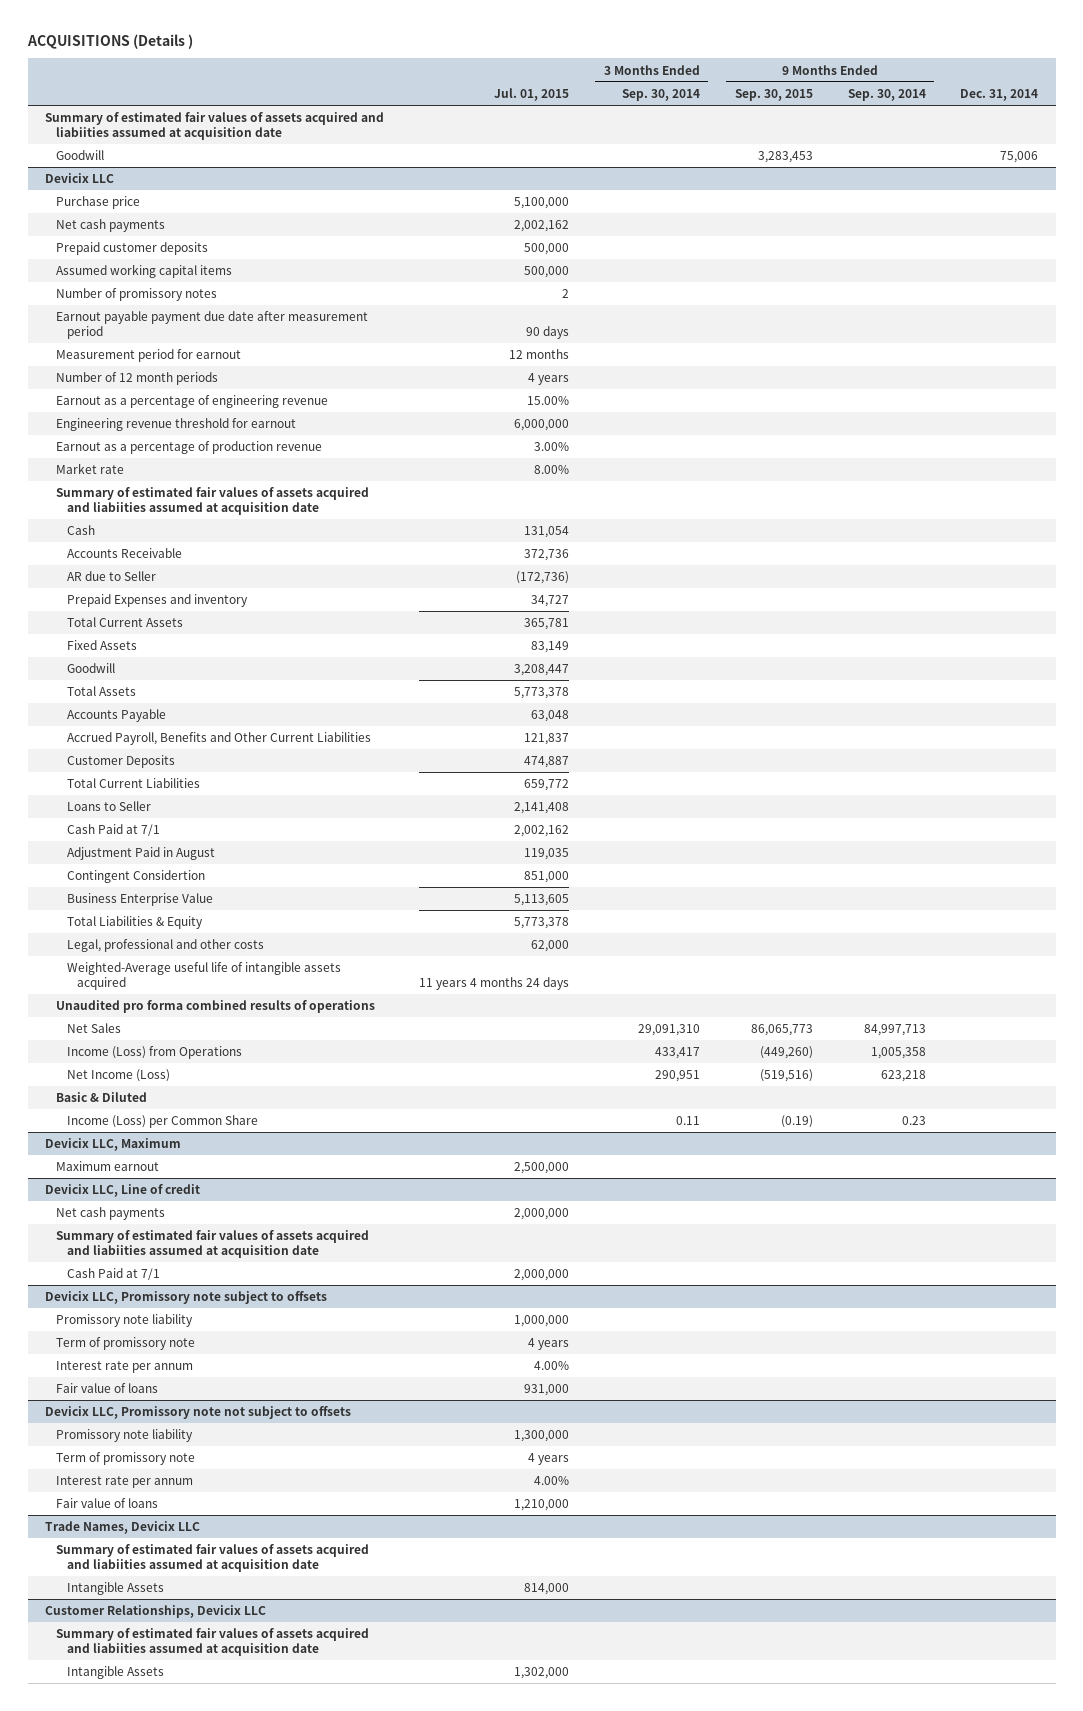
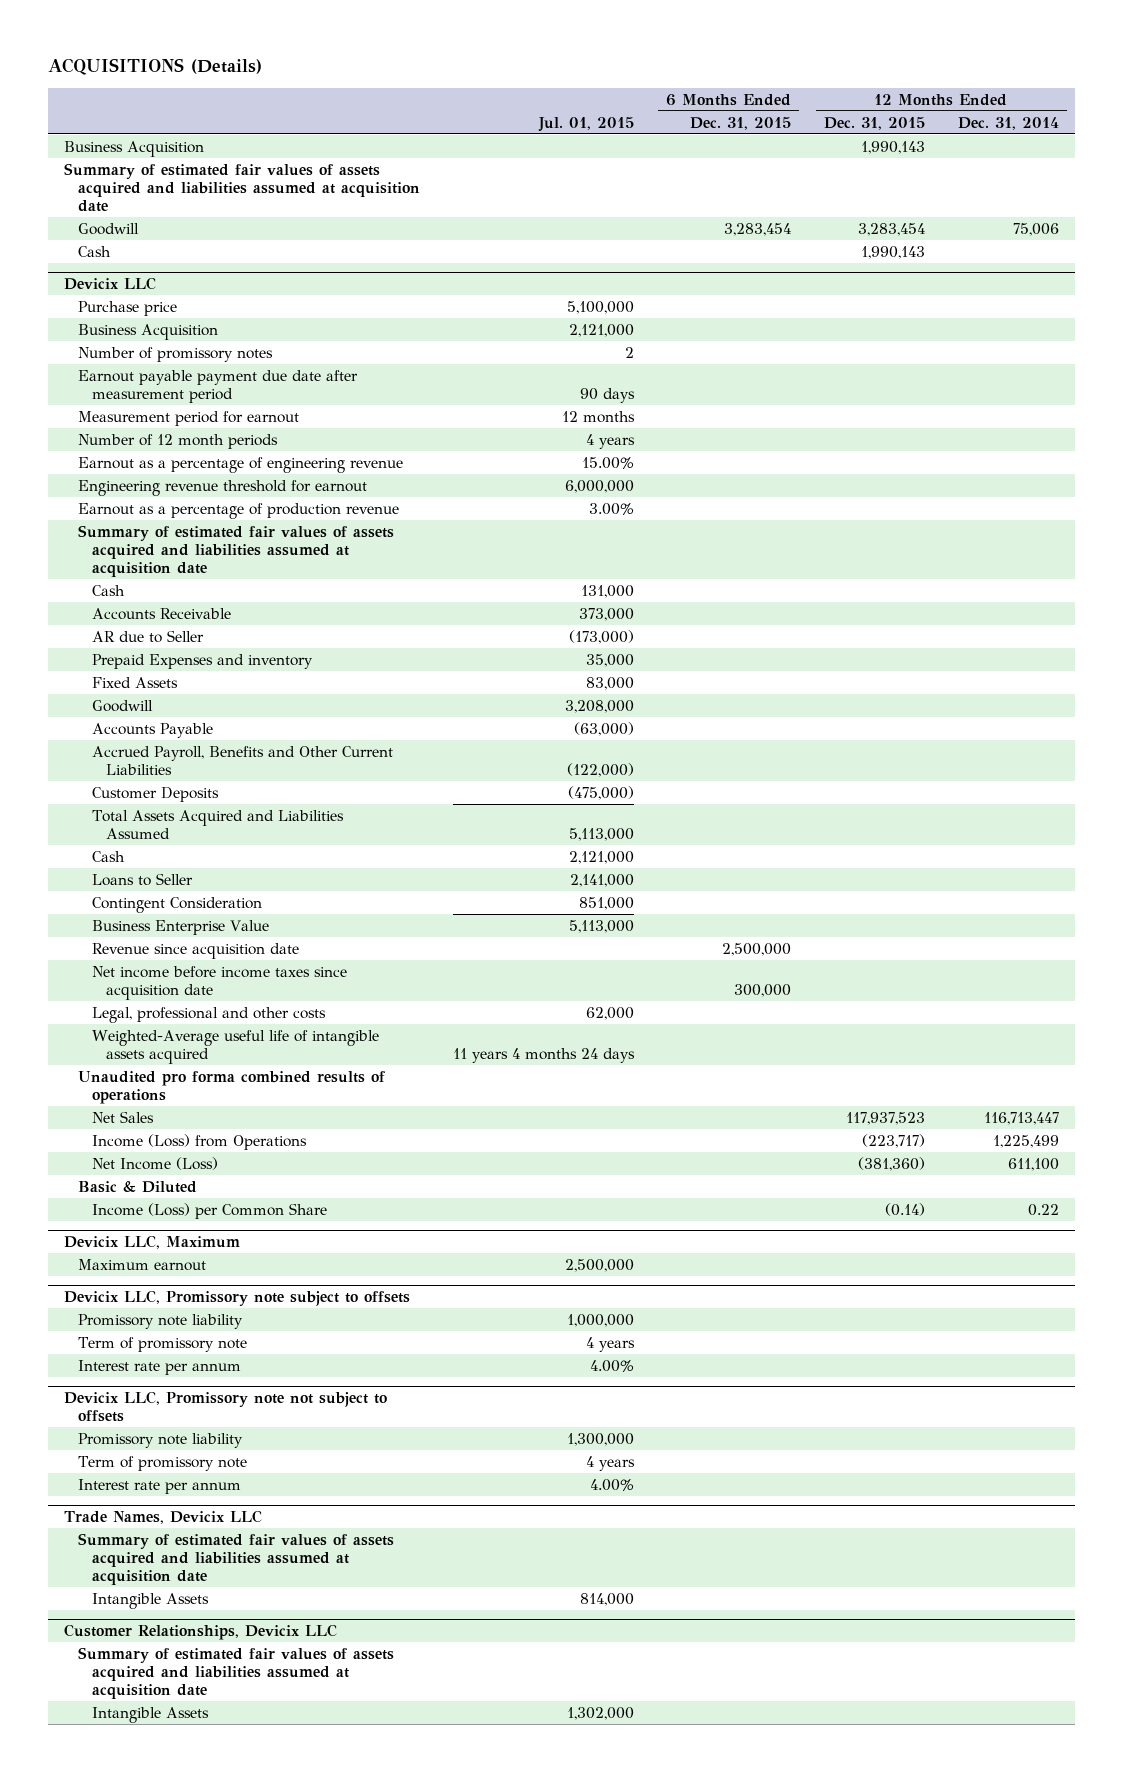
- ACQUISITIONS (Details )
+ ACQUISITIONS (Details)
- | Jul. 01, 2015 | 3 Months Ended Sep. 30, 2014 | 9 Months Ended Sep. 30, 2015 | 9 Months Ended Sep. 30, 2014 | Dec. 31, 2014
+ | Jul. 01, 2015 | 6 Months Ended Dec. 31, 2015 | 12 Months Ended Dec. 31, 2015 | 12 Months Ended Dec. 31, 2014
- Summary of estimated fair values of assets acquired and liabiities assumed at acquisition date
+ Business Acquisition | | | 1,990,143 |
+ Summary of estimated fair values of assets acquired and liabilities assumed at acquisition date
+ Cash | | | 1,990,143 |
@ Devicix LLC
- Net cash payments | 2,002,162 | | | |
- Prepaid customer deposits | 500,000 | | | |
- Assumed working capital items | 500,000 | | | |
+ Business Acquisition | 2,121,000 | | |
- Market rate | 8.00% | | | |
- Summary of estimated fair values of assets acquired and liabiities assumed at acquisition date
- Cash | 131,054 | | | |
- Accounts Receivable | 372,736 | | | |
- AR due to Seller | (172,736) | | | |
- Prepaid Expenses and inventory | 34,727 | | | |
- Total Current Assets | 365,781 | | | |
- Fixed Assets | 83,149 | | | |
- Goodwill | 3,208,447 | | | |
- Total Assets | 5,773,378 | | | |
- Accounts Payable | 63,048 | | | |
- Accrued Payroll, Benefits and Other Current Liabilities | 121,837 | | | |
- Customer Deposits | 474,887 | | | |
- Total Current Liabilities | 659,772 | | | |
- Loans to Seller | 2,141,408 | | | |
- Cash Paid at 7/1 | 2,002,162 | | | |
- Adjustment Paid in August | 119,035 | | | |
- Contingent Considertion | 851,000 | | | |
- Business Enterprise Value | 5,113,605 | | | |
- Total Liabilities & Equity | 5,773,378 | | | |
+ Summary of estimated fair values of assets acquired and liabilities assumed at acquisition date
+ Cash | 131,000 | | |
+ Accounts Receivable | 373,000 | | |
+ AR due to Seller | (173,000) | | |
+ Prepaid Expenses and inventory | 35,000 | | |
+ Fixed Assets | 83,000 | | |
+ Goodwill | 3,208,000 | | |
+ Accounts Payable | (63,000) | | |
+ Accrued Payroll, Benefits and Other Current Liabilities | (122,000) | | |
+ Customer Deposits | (475,000) | | |
+ Total Assets Acquired and Liabilities Assumed | 5,113,000 | | |
+ Cash | 2,121,000 | | |
+ Loans to Seller | 2,141,000 | | |
+ Contingent Consideration | 851,000 | | |
+ Business Enterprise Value | 5,113,000 | | |
+ Revenue since acquisition date | | 2,500,000 | |
+ Net income before income taxes since acquisition date | | 300,000 | |
- Devicix LLC, Line of credit
- Net cash payments | 2,000,000 | | | |
- Summary of estimated fair values of assets acquired and liabiities assumed at acquisition date
- Cash Paid at 7/1 | 2,000,000 | | | |
@ Devicix LLC, Promissory note subject to offsets
- Fair value of loans | 931,000 | | | |
@ Devicix LLC, Promissory note not subject to offsets
- Fair value of loans | 1,210,000 | | | |
@ Trade Names, Devicix LLC
- Summary of estimated fair values of assets acquired and liabiities assumed at acquisition date
+ Summary of estimated fair values of assets acquired and liabilities assumed at acquisition date
@ Customer Relationships, Devicix LLC
- Summary of estimated fair values of assets acquired and liabiities assumed at acquisition date
+ Summary of estimated fair values of assets acquired and liabilities assumed at acquisition date

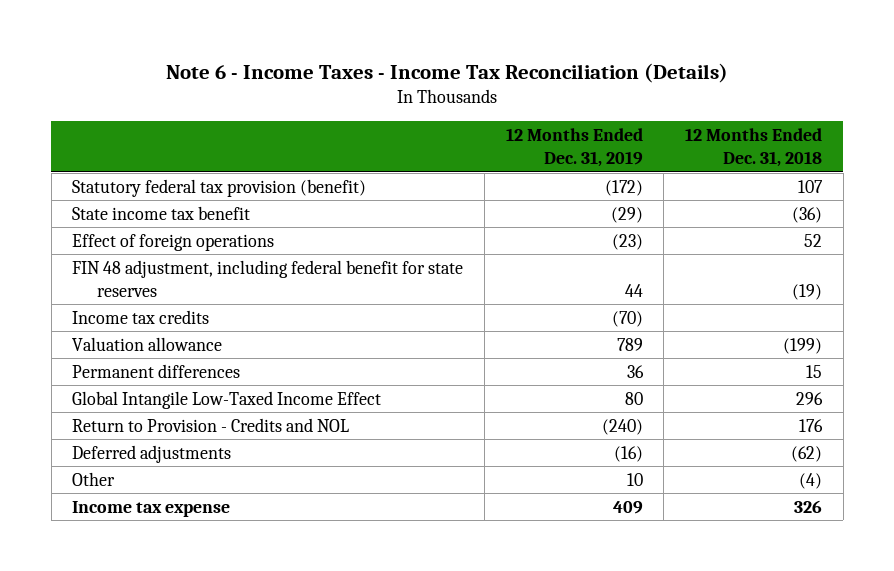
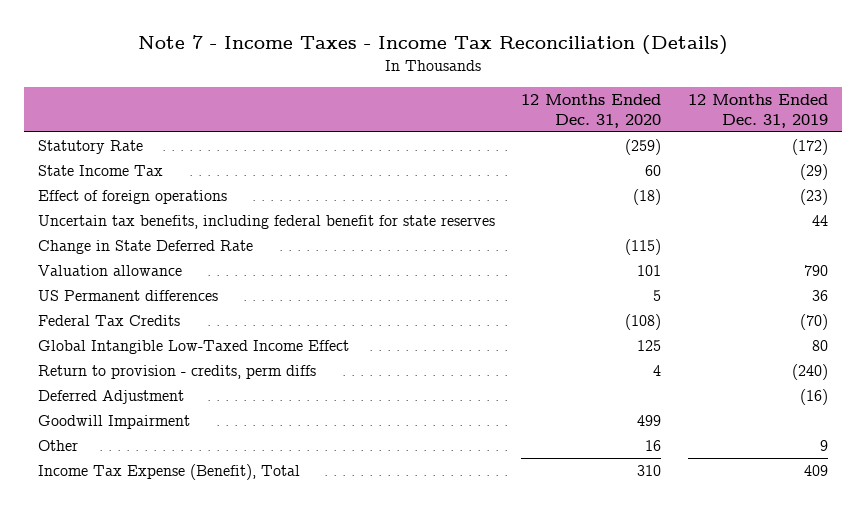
- Note 6 - Income Taxes - Income Tax Reconciliation (Details)
+ Note 7 - Income Taxes - Income Tax Reconciliation (Details)
- | 12 Months Ended Dec. 31, 2019 | 12 Months Ended Dec. 31, 2018
+ | 12 Months Ended Dec. 31, 2020 | 12 Months Ended Dec. 31, 2019
- Statutory federal tax provision (benefit) | (172) | 107
- State income tax benefit | (29) | (36)
+ Statutory Rate | (259) | (172)
+ State Income Tax | 60 | (29)
- FIN 48 adjustment, including federal benefit for state reserves | 44 | (19)
- Income tax credits | (70) |
- Valuation allowance | 789 | (199)
- Permanent differences | 36 | 15
- Global Intangile Low-Taxed Income Effect | 80 | 296
- Return to Provision - Credits and NOL | (240) | 176
- Deferred adjustments | (16) | (62)
- Other | 10 | (4)
- Income tax expense | 409 | 326
+ Uncertain tax benefits, including federal benefit for state reserves | | 44
+ Change in State Deferred Rate | (115) |
+ Valuation allowance | 101 | 790
+ US Permanent differences | 5 | 36
+ Federal Tax Credits | (108) | (70)
+ Global Intangible Low-Taxed Income Effect | 125 | 80
+ Return to provision - credits, perm diffs | 4 | (240)
+ Deferred Adjustment | | (16)
+ Goodwill Impairment | 499 |
+ Other | 16 | 9
+ Income Tax Expense (Benefit), Total | 310 | 409

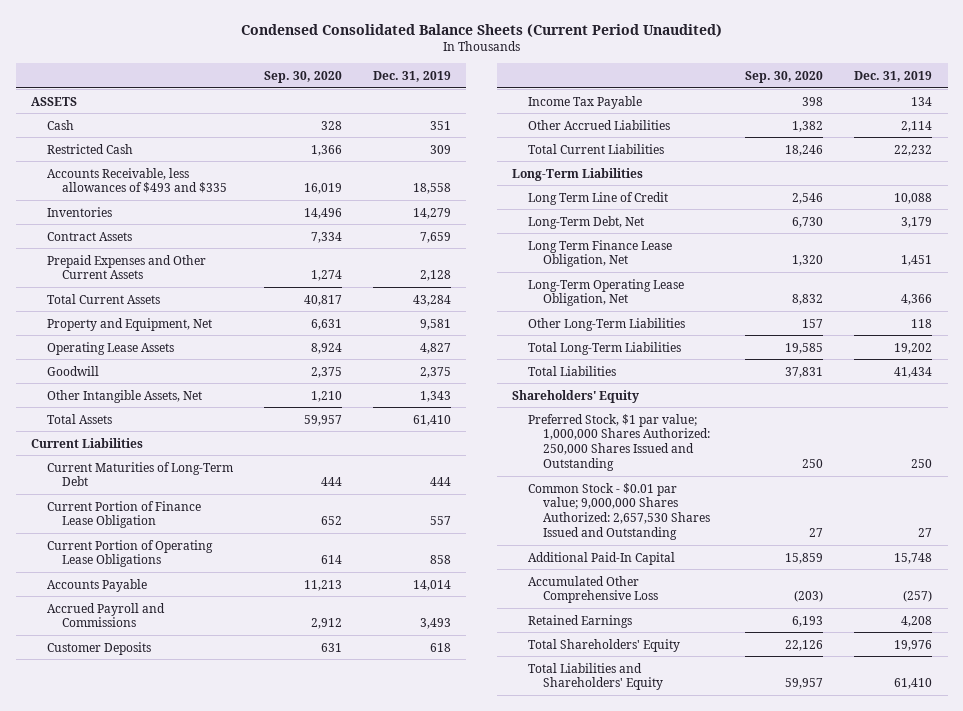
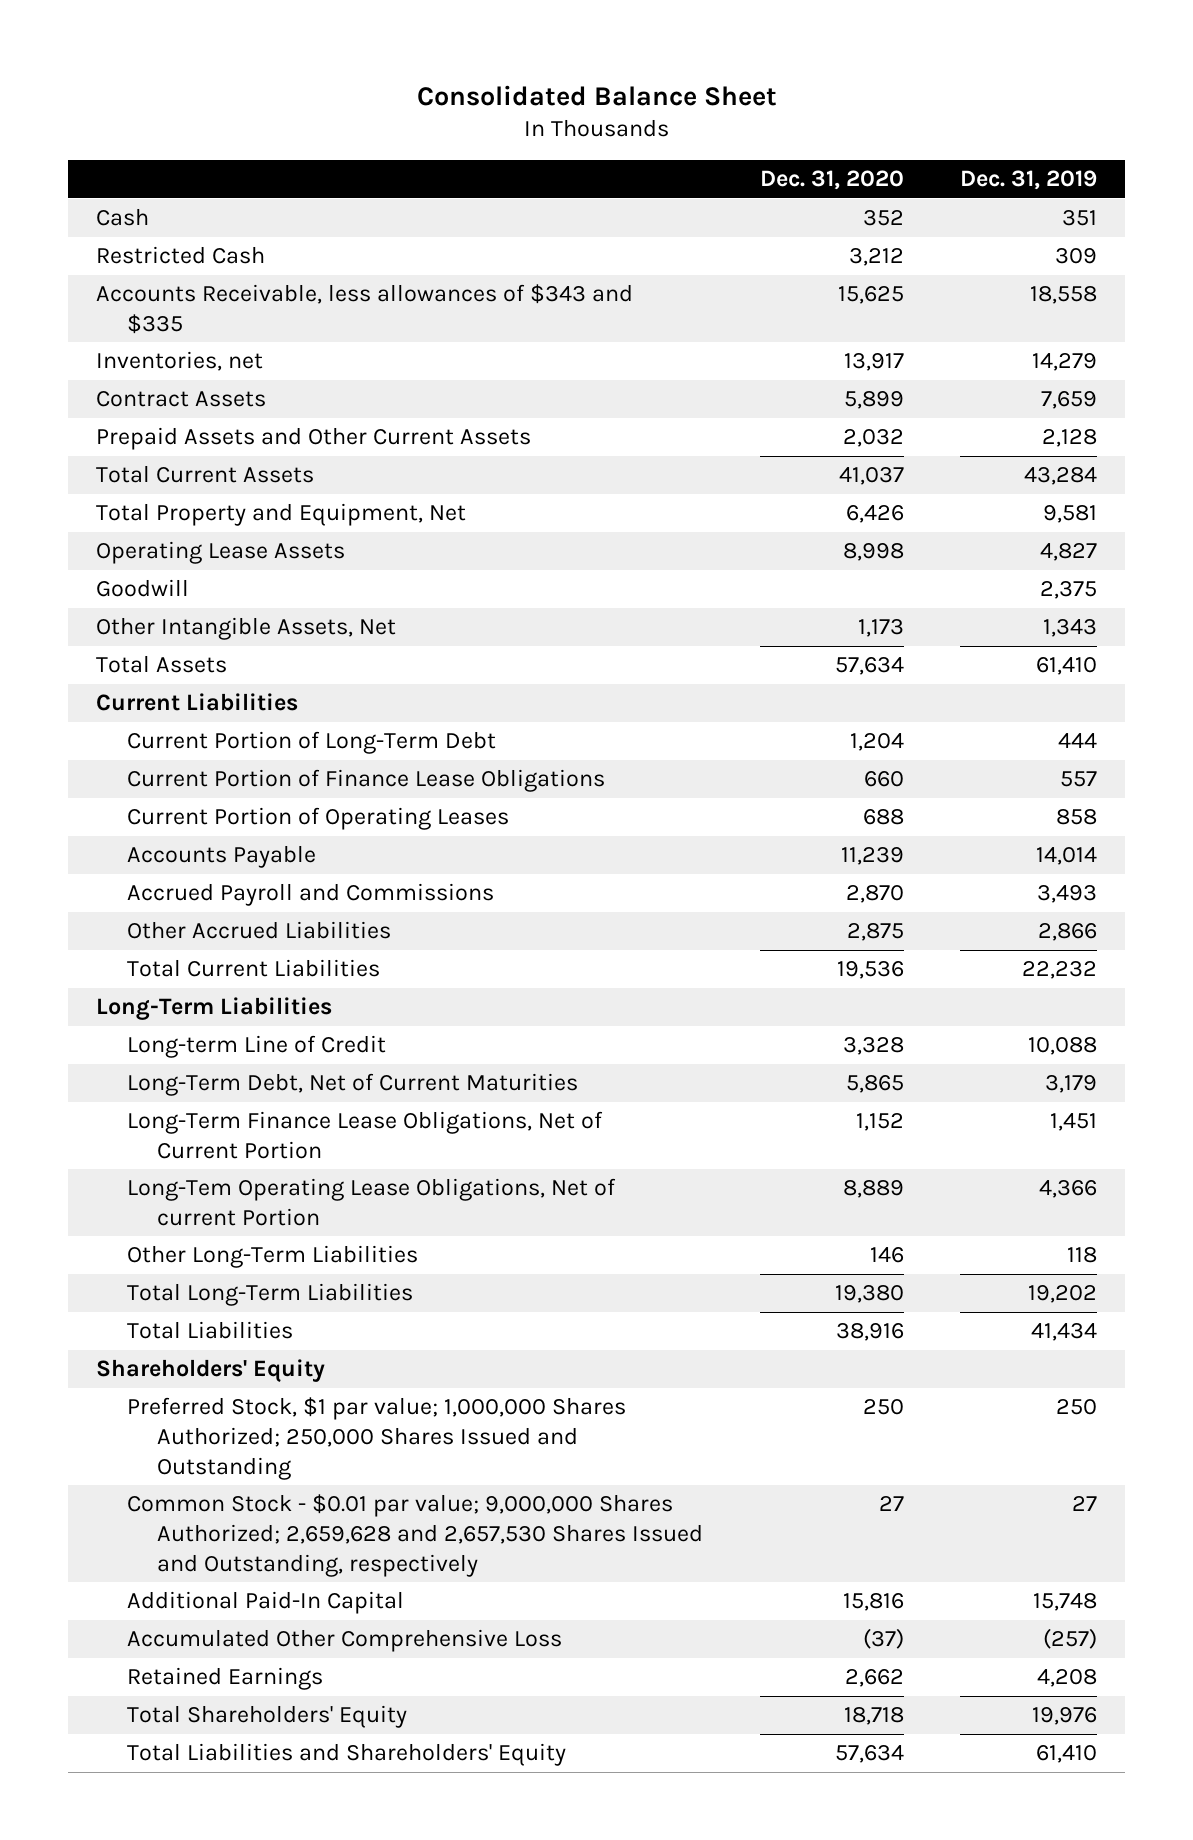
- Condensed Consolidated Balance Sheets (Current Period Unaudited)
+ Consolidated Balance Sheet
- | Sep. 30, 2020 | Dec. 31, 2019
+ | Dec. 31, 2020 | Dec. 31, 2019
- ASSETS
- Accounts Receivable, less allowances of $493 and $335 | 16,019 | 18,558
- Inventories | 14,496 | 14,279
+ Accounts Receivable, less allowances of $343 and $335 | 15,625 | 18,558
+ Inventories, net | 13,917 | 14,279
- Prepaid Expenses and Other Current Assets | 1,274 | 2,128
+ Prepaid Assets and Other Current Assets | 2,032 | 2,128
- Property and Equipment, Net | 6,631 | 9,581
+ Total Property and Equipment, Net | 6,426 | 9,581
- Current Maturities of Long-Term Debt | 444 | 444
- Current Portion of Finance Lease Obligation | 652 | 557
- Current Portion of Operating Lease Obligations | 614 | 858
+ Current Portion of Long-Term Debt | 1,204 | 444
+ Current Portion of Finance Lease Obligations | 660 | 557
+ Current Portion of Operating Leases | 688 | 858
- Customer Deposits | 631 | 618
- Income Tax Payable | 398 | 134
- Other Accrued Liabilities | 1,382 | 2,114
+ Other Accrued Liabilities | 2,875 | 2,866
- Long Term Line of Credit | 2,546 | 10,088
- Long-Term Debt, Net | 6,730 | 3,179
- Long Term Finance Lease Obligation, Net | 1,320 | 1,451
- Long-Term Operating Lease Obligation, Net | 8,832 | 4,366
+ Long-term Line of Credit | 3,328 | 10,088
+ Long-Term Debt, Net of Current Maturities | 5,865 | 3,179
+ Long-Term Finance Lease Obligations, Net of Current Portion | 1,152 | 1,451
+ Long-Tem Operating Lease Obligations, Net of current Portion | 8,889 | 4,366
- Preferred Stock, $1 par value; 1,000,000 Shares Authorized: 250,000 Shares Issued and Outstanding | 250 | 250
- Common Stock - $0.01 par value; 9,000,000 Shares Authorized: 2,657,530 Shares Issued and Outstanding | 27 | 27
+ Preferred Stock, $1 par value; 1,000,000 Shares Authorized; 250,000 Shares Issued and Outstanding | 250 | 250
+ Common Stock - $0.01 par value; 9,000,000 Shares Authorized; 2,659,628 and 2,657,530 Shares Issued and Outstanding, respectively | 27 | 27

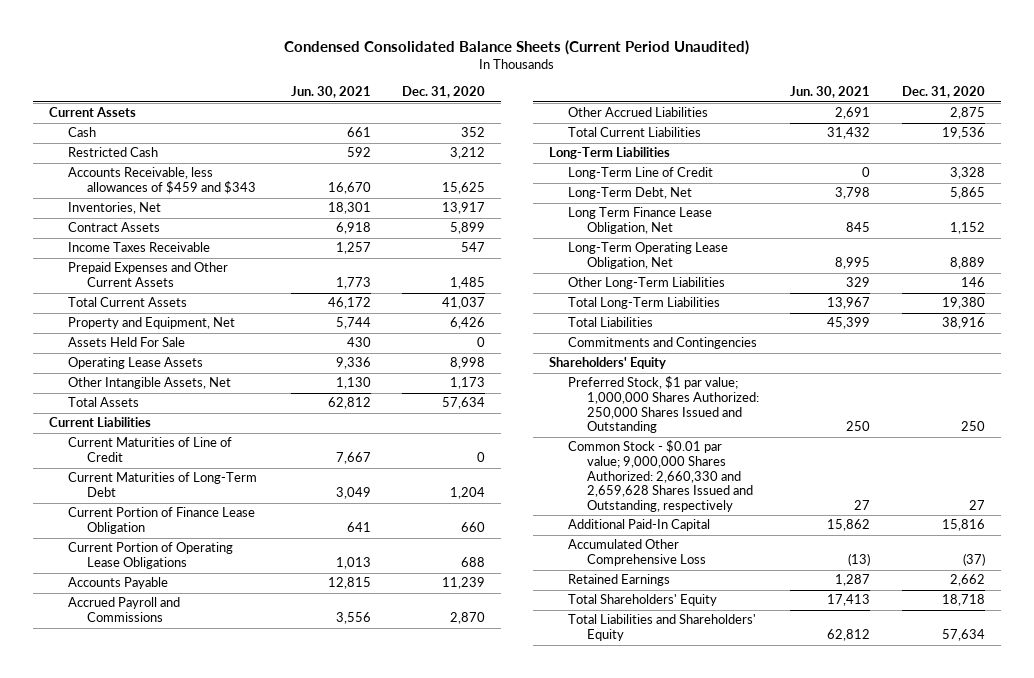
- Consolidated Balance Sheet
+ Condensed Consolidated Balance Sheets (Current Period Unaudited)
- | Dec. 31, 2020 | Dec. 31, 2019
+ | Jun. 30, 2021 | Dec. 31, 2020
+ Current Assets
- Accounts Receivable, less allowances of $343 and $335 | 15,625 | 18,558
- Inventories, net | 13,917 | 14,279
+ Accounts Receivable, less allowances of $459 and $343 | 16,670 | 15,625
+ Inventories, Net | 18,301 | 13,917
- Prepaid Assets and Other Current Assets | 2,032 | 2,128
+ Income Taxes Receivable | 1,257 | 547
+ Prepaid Expenses and Other Current Assets | 1,773 | 1,485
- Total Property and Equipment, Net | 6,426 | 9,581
+ Property and Equipment, Net | 5,744 | 6,426
+ Assets Held For Sale | 430 | 0
- Goodwill | | 2,375
- Current Portion of Long-Term Debt | 1,204 | 444
- Current Portion of Finance Lease Obligations | 660 | 557
- Current Portion of Operating Leases | 688 | 858
+ Current Maturities of Line of Credit | 7,667 | 0
+ Current Maturities of Long-Term Debt | 3,049 | 1,204
+ Current Portion of Finance Lease Obligation | 641 | 660
+ Current Portion of Operating Lease Obligations | 1,013 | 688
- Long-term Line of Credit | 3,328 | 10,088
- Long-Term Debt, Net of Current Maturities | 5,865 | 3,179
- Long-Term Finance Lease Obligations, Net of Current Portion | 1,152 | 1,451
- Long-Tem Operating Lease Obligations, Net of current Portion | 8,889 | 4,366
+ Long-Term Line of Credit | 0 | 3,328
+ Long-Term Debt, Net | 3,798 | 5,865
+ Long Term Finance Lease Obligation, Net | 845 | 1,152
+ Long-Term Operating Lease Obligation, Net | 8,995 | 8,889
+ Commitments and Contingencies
- Preferred Stock, $1 par value; 1,000,000 Shares Authorized; 250,000 Shares Issued and Outstanding | 250 | 250
- Common Stock - $0.01 par value; 9,000,000 Shares Authorized; 2,659,628 and 2,657,530 Shares Issued and Outstanding, respectively | 27 | 27
+ Preferred Stock, $1 par value; 1,000,000 Shares Authorized: 250,000 Shares Issued and Outstanding | 250 | 250
+ Common Stock - $0.01 par value; 9,000,000 Shares Authorized: 2,660,330 and 2,659,628 Shares Issued and Outstanding, respectively | 27 | 27

